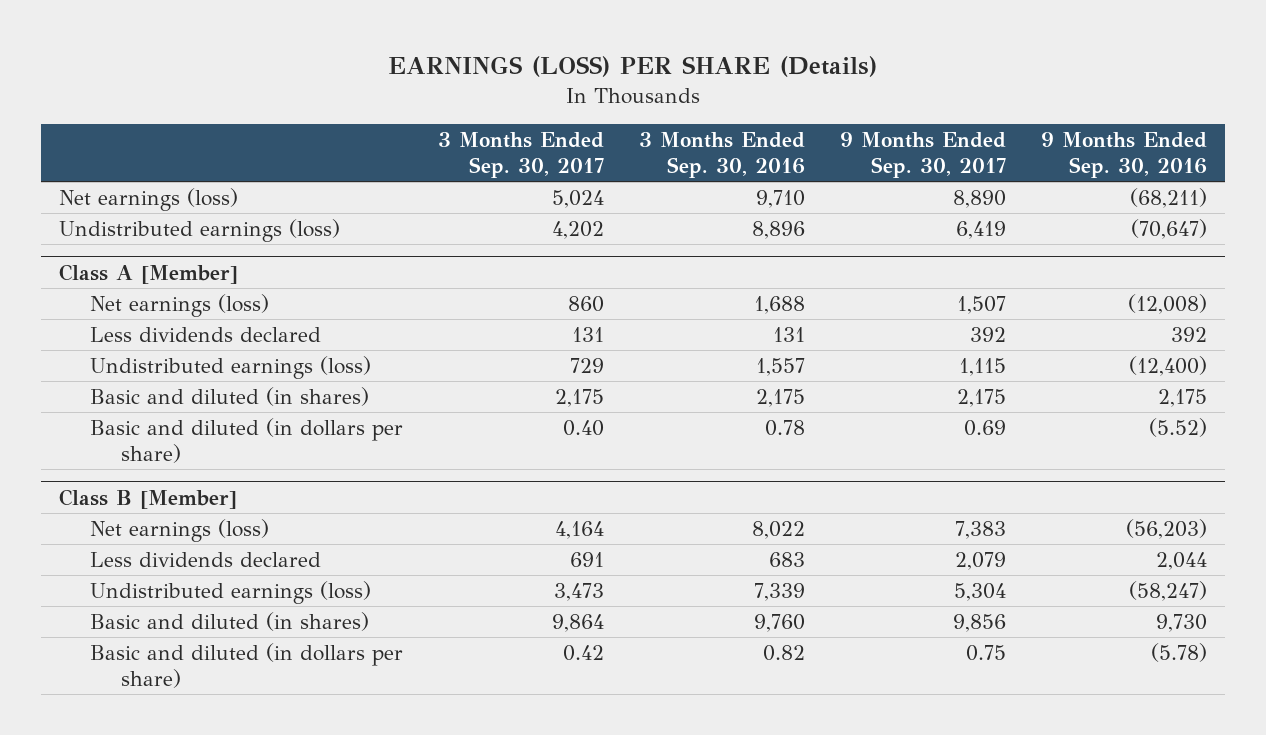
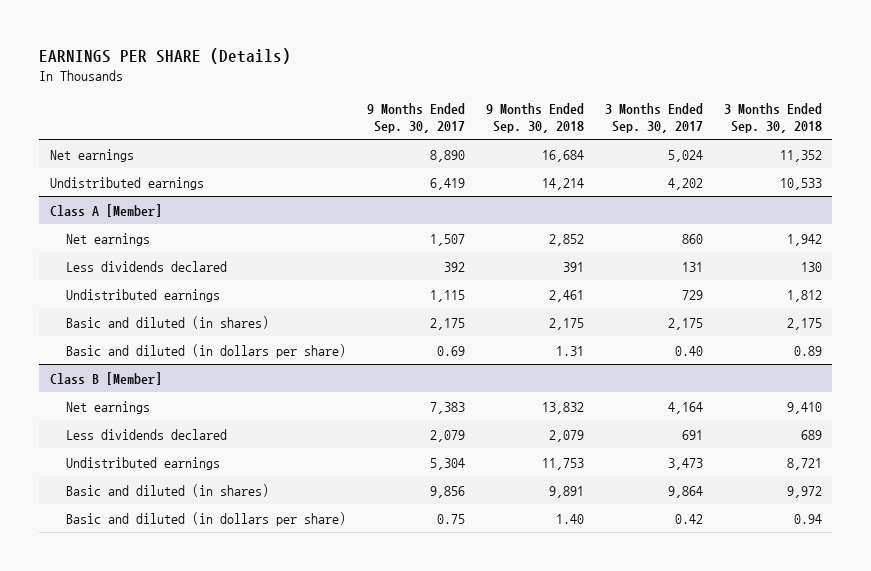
- EARNINGS (LOSS) PER SHARE (Details)
+ EARNINGS PER SHARE (Details)
- | 3 Months Ended Sep. 30, 2017 | 3 Months Ended Sep. 30, 2016 | 9 Months Ended Sep. 30, 2017 | 9 Months Ended Sep. 30, 2016
+ | 9 Months Ended Sep. 30, 2017 | 9 Months Ended Sep. 30, 2018 | 3 Months Ended Sep. 30, 2017 | 3 Months Ended Sep. 30, 2018
- Net earnings (loss) | 5,024 | 9,710 | 8,890 | (68,211)
- Undistributed earnings (loss) | 4,202 | 8,896 | 6,419 | (70,647)
+ Net earnings | 8,890 | 16,684 | 5,024 | 11,352
+ Undistributed earnings | 6,419 | 14,214 | 4,202 | 10,533
@ Class A [Member]
- Net earnings (loss) | 860 | 1,688 | 1,507 | (12,008)
+ Net earnings | 1,507 | 2,852 | 860 | 1,942
- Undistributed earnings (loss) | 729 | 1,557 | 1,115 | (12,400)
+ Undistributed earnings | 1,115 | 2,461 | 729 | 1,812
@ Class B [Member]
- Net earnings (loss) | 4,164 | 8,022 | 7,383 | (56,203)
+ Net earnings | 7,383 | 13,832 | 4,164 | 9,410
- Undistributed earnings (loss) | 3,473 | 7,339 | 5,304 | (58,247)
+ Undistributed earnings | 5,304 | 11,753 | 3,473 | 8,721

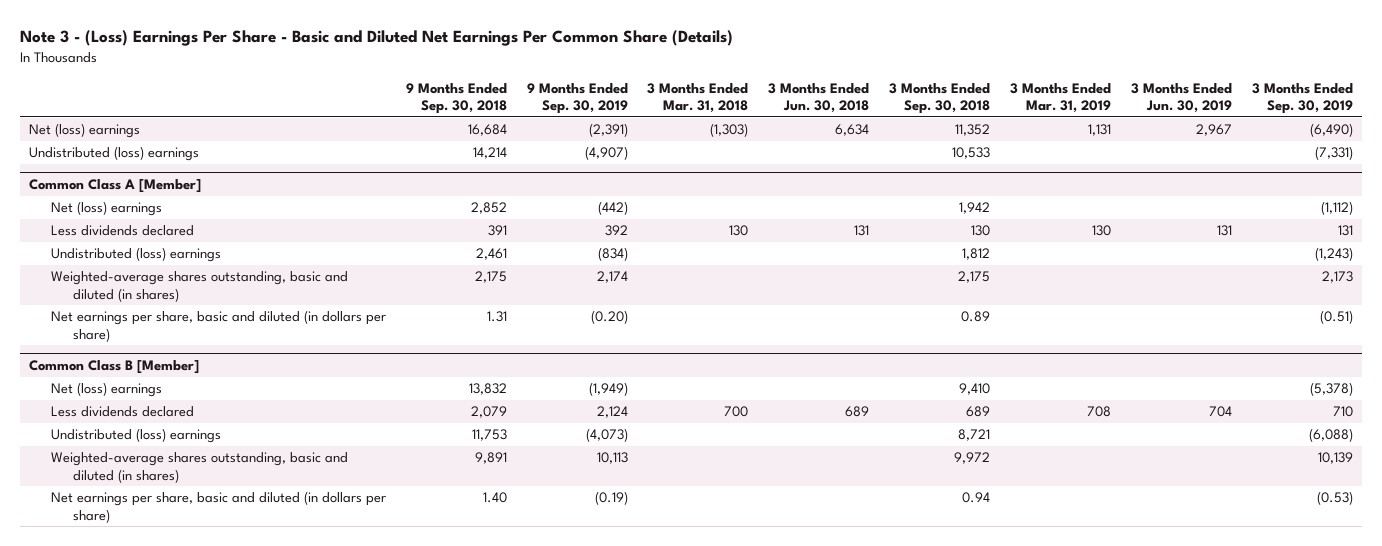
- EARNINGS PER SHARE (Details)
+ Note 3 - (Loss) Earnings Per Share - Basic and Diluted Net Earnings Per Common Share (Details)
- | 9 Months Ended Sep. 30, 2017 | 9 Months Ended Sep. 30, 2018 | 3 Months Ended Sep. 30, 2017 | 3 Months Ended Sep. 30, 2018
+ | 9 Months Ended Sep. 30, 2018 | 9 Months Ended Sep. 30, 2019 | 3 Months Ended Mar. 31, 2018 | 3 Months Ended Jun. 30, 2018 | 3 Months Ended Sep. 30, 2018 | 3 Months Ended Mar. 31, 2019 | 3 Months Ended Jun. 30, 2019 | 3 Months Ended Sep. 30, 2019
- Net earnings | 8,890 | 16,684 | 5,024 | 11,352
- Undistributed earnings | 6,419 | 14,214 | 4,202 | 10,533
- Class A [Member]
- Net earnings | 1,507 | 2,852 | 860 | 1,942
+ Net (loss) earnings | 16,684 | (2,391) | (1,303) | 6,634 | 11,352 | 1,131 | 2,967 | (6,490)
+ Undistributed (loss) earnings | 14,214 | (4,907) | | | 10,533 | | | (7,331)
+ Common Class A [Member]
+ Net (loss) earnings | 2,852 | (442) | | | 1,942 | | | (1,112)
- Undistributed earnings | 1,115 | 2,461 | 729 | 1,812
- Basic and diluted (in shares) | 2,175 | 2,175 | 2,175 | 2,175
- Basic and diluted (in dollars per share) | 0.69 | 1.31 | 0.40 | 0.89
- Class B [Member]
- Net earnings | 7,383 | 13,832 | 4,164 | 9,410
+ Undistributed (loss) earnings | 2,461 | (834) | | | 1,812 | | | (1,243)
+ Weighted-average shares outstanding, basic and diluted (in shares) | 2,175 | 2,174 | | | 2,175 | | | 2,173
+ Net earnings per share, basic and diluted (in dollars per share) | 1.31 | (0.20) | | | 0.89 | | | (0.51)
+ Common Class B [Member]
+ Net (loss) earnings | 13,832 | (1,949) | | | 9,410 | | | (5,378)
- Undistributed earnings | 5,304 | 11,753 | 3,473 | 8,721
- Basic and diluted (in shares) | 9,856 | 9,891 | 9,864 | 9,972
- Basic and diluted (in dollars per share) | 0.75 | 1.40 | 0.42 | 0.94
+ Undistributed (loss) earnings | 11,753 | (4,073) | | | 8,721 | | | (6,088)
+ Weighted-average shares outstanding, basic and diluted (in shares) | 9,891 | 10,113 | | | 9,972 | | | 10,139
+ Net earnings per share, basic and diluted (in dollars per share) | 1.40 | (0.19) | | | 0.94 | | | (0.53)

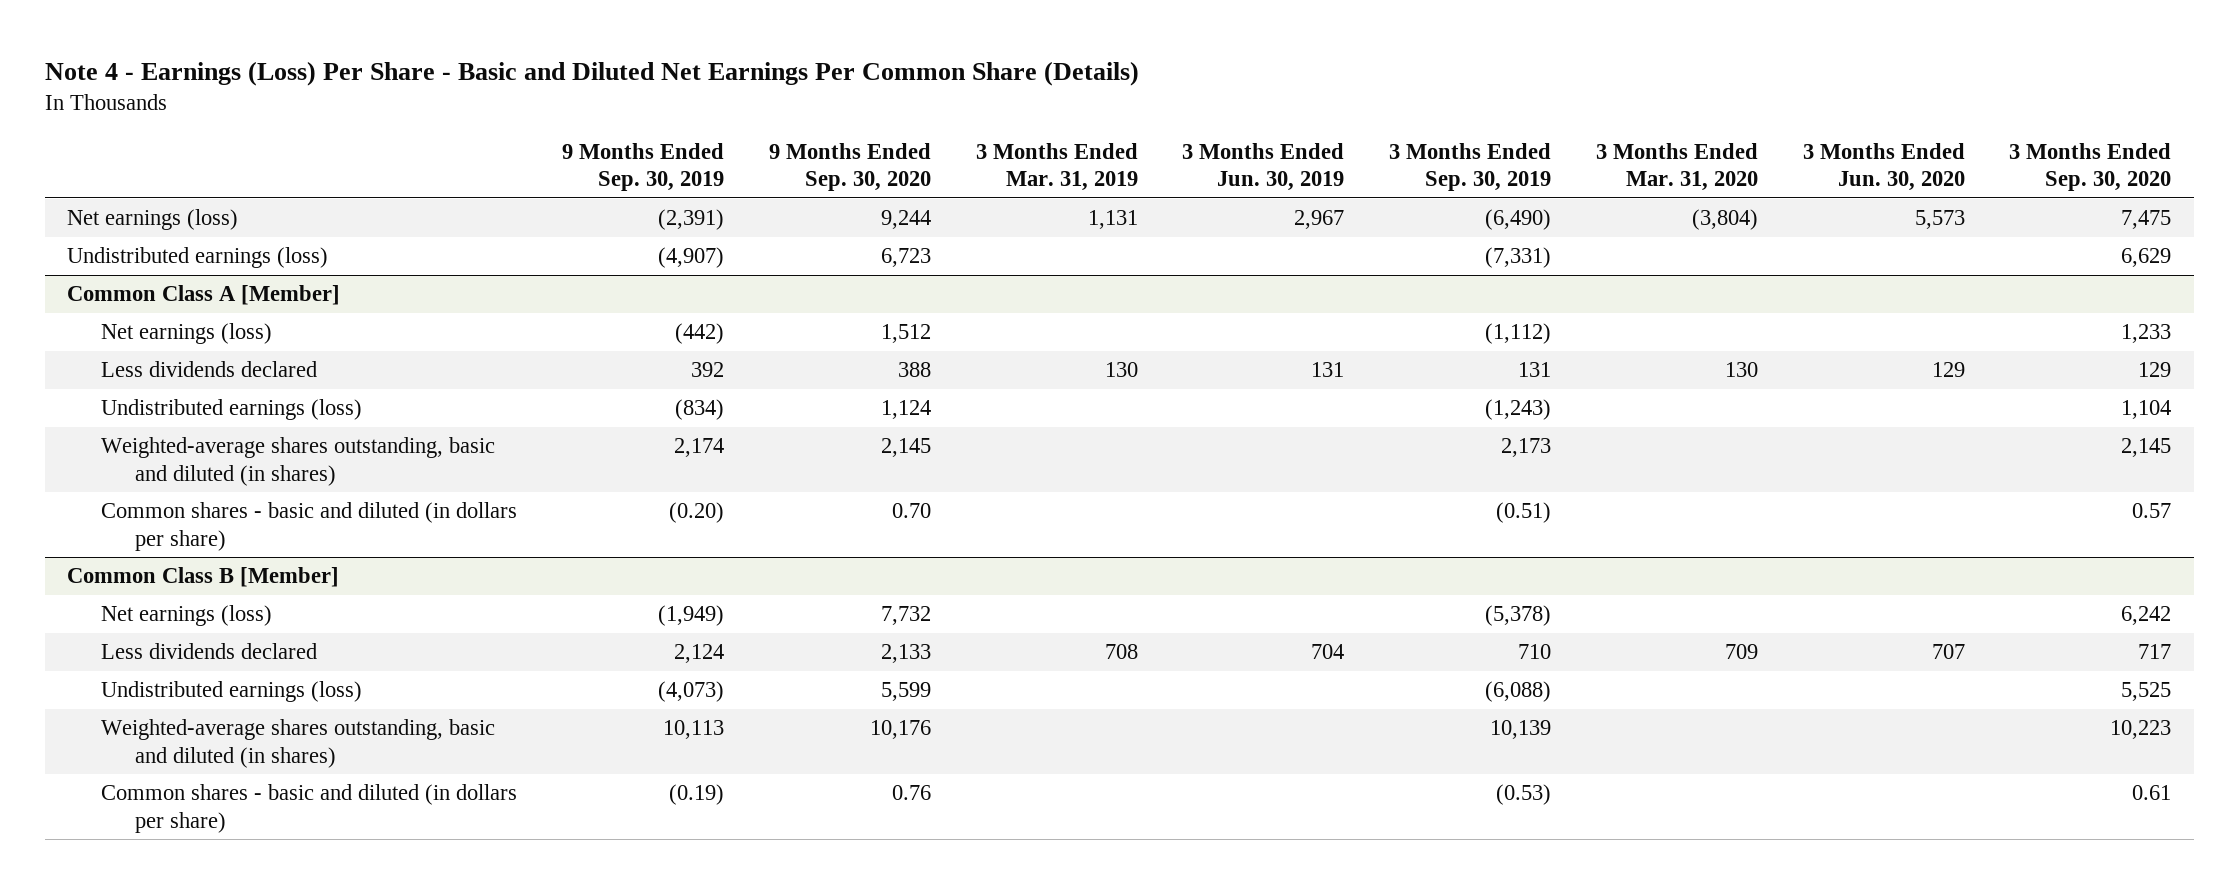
- Note 3 - (Loss) Earnings Per Share - Basic and Diluted Net Earnings Per Common Share (Details)
+ Note 4 - Earnings (Loss) Per Share - Basic and Diluted Net Earnings Per Common Share (Details)
- | 9 Months Ended Sep. 30, 2018 | 9 Months Ended Sep. 30, 2019 | 3 Months Ended Mar. 31, 2018 | 3 Months Ended Jun. 30, 2018 | 3 Months Ended Sep. 30, 2018 | 3 Months Ended Mar. 31, 2019 | 3 Months Ended Jun. 30, 2019 | 3 Months Ended Sep. 30, 2019
+ | 9 Months Ended Sep. 30, 2019 | 9 Months Ended Sep. 30, 2020 | 3 Months Ended Mar. 31, 2019 | 3 Months Ended Jun. 30, 2019 | 3 Months Ended Sep. 30, 2019 | 3 Months Ended Mar. 31, 2020 | 3 Months Ended Jun. 30, 2020 | 3 Months Ended Sep. 30, 2020
- Net (loss) earnings | 16,684 | (2,391) | (1,303) | 6,634 | 11,352 | 1,131 | 2,967 | (6,490)
- Undistributed (loss) earnings | 14,214 | (4,907) | | | 10,533 | | | (7,331)
+ Net earnings (loss) | (2,391) | 9,244 | 1,131 | 2,967 | (6,490) | (3,804) | 5,573 | 7,475
+ Undistributed earnings (loss) | (4,907) | 6,723 | | | (7,331) | | | 6,629
@ Common Class A [Member]
- Net (loss) earnings | 2,852 | (442) | | | 1,942 | | | (1,112)
+ Net earnings (loss) | (442) | 1,512 | | | (1,112) | | | 1,233
- Undistributed (loss) earnings | 2,461 | (834) | | | 1,812 | | | (1,243)
+ Undistributed earnings (loss) | (834) | 1,124 | | | (1,243) | | | 1,104
- Net earnings per share, basic and diluted (in dollars per share) | 1.31 | (0.20) | | | 0.89 | | | (0.51)
+ Common shares - basic and diluted (in dollars per share) | (0.20) | 0.70 | | | (0.51) | | | 0.57
@ Common Class B [Member]
- Net (loss) earnings | 13,832 | (1,949) | | | 9,410 | | | (5,378)
+ Net earnings (loss) | (1,949) | 7,732 | | | (5,378) | | | 6,242
- Undistributed (loss) earnings | 11,753 | (4,073) | | | 8,721 | | | (6,088)
+ Undistributed earnings (loss) | (4,073) | 5,599 | | | (6,088) | | | 5,525
- Net earnings per share, basic and diluted (in dollars per share) | 1.40 | (0.19) | | | 0.94 | | | (0.53)
+ Common shares - basic and diluted (in dollars per share) | (0.19) | 0.76 | | | (0.53) | | | 0.61

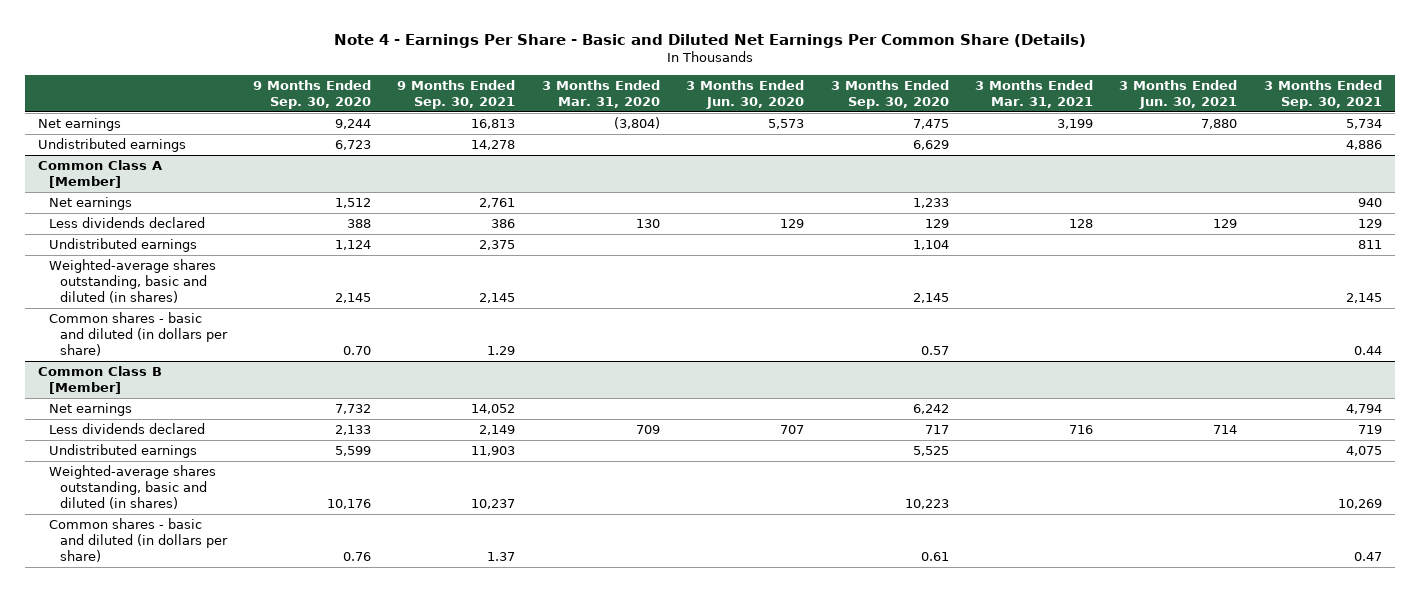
- Note 4 - Earnings (Loss) Per Share - Basic and Diluted Net Earnings Per Common Share (Details)
+ Note 4 - Earnings Per Share - Basic and Diluted Net Earnings Per Common Share (Details)
- | 9 Months Ended Sep. 30, 2019 | 9 Months Ended Sep. 30, 2020 | 3 Months Ended Mar. 31, 2019 | 3 Months Ended Jun. 30, 2019 | 3 Months Ended Sep. 30, 2019 | 3 Months Ended Mar. 31, 2020 | 3 Months Ended Jun. 30, 2020 | 3 Months Ended Sep. 30, 2020
+ | 9 Months Ended Sep. 30, 2020 | 9 Months Ended Sep. 30, 2021 | 3 Months Ended Mar. 31, 2020 | 3 Months Ended Jun. 30, 2020 | 3 Months Ended Sep. 30, 2020 | 3 Months Ended Mar. 31, 2021 | 3 Months Ended Jun. 30, 2021 | 3 Months Ended Sep. 30, 2021
- Net earnings (loss) | (2,391) | 9,244 | 1,131 | 2,967 | (6,490) | (3,804) | 5,573 | 7,475
- Undistributed earnings (loss) | (4,907) | 6,723 | | | (7,331) | | | 6,629
+ Net earnings | 9,244 | 16,813 | (3,804) | 5,573 | 7,475 | 3,199 | 7,880 | 5,734
+ Undistributed earnings | 6,723 | 14,278 | | | 6,629 | | | 4,886
@ Common Class A [Member]
- Net earnings (loss) | (442) | 1,512 | | | (1,112) | | | 1,233
+ Net earnings | 1,512 | 2,761 | | | 1,233 | | | 940
- Undistributed earnings (loss) | (834) | 1,124 | | | (1,243) | | | 1,104
+ Undistributed earnings | 1,124 | 2,375 | | | 1,104 | | | 811
@ Common Class B [Member]
- Net earnings (loss) | (1,949) | 7,732 | | | (5,378) | | | 6,242
+ Net earnings | 7,732 | 14,052 | | | 6,242 | | | 4,794
- Undistributed earnings (loss) | (4,073) | 5,599 | | | (6,088) | | | 5,525
+ Undistributed earnings | 5,599 | 11,903 | | | 5,525 | | | 4,075

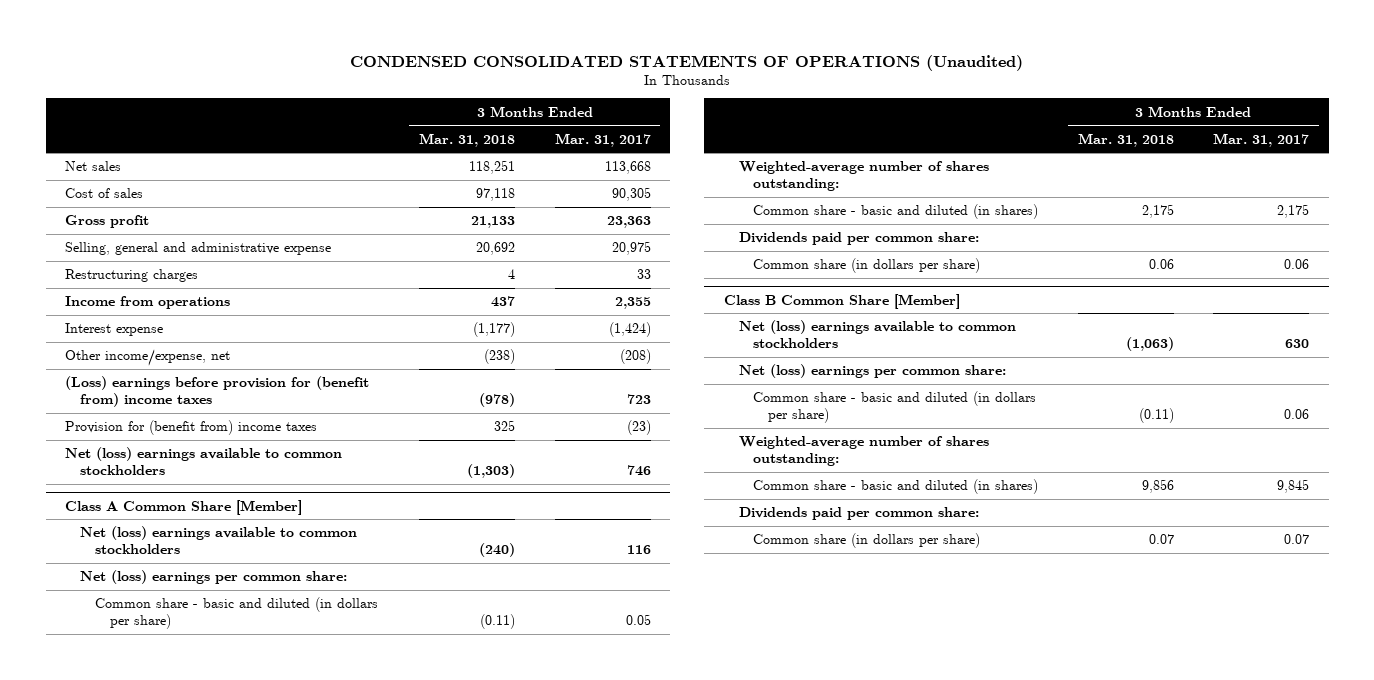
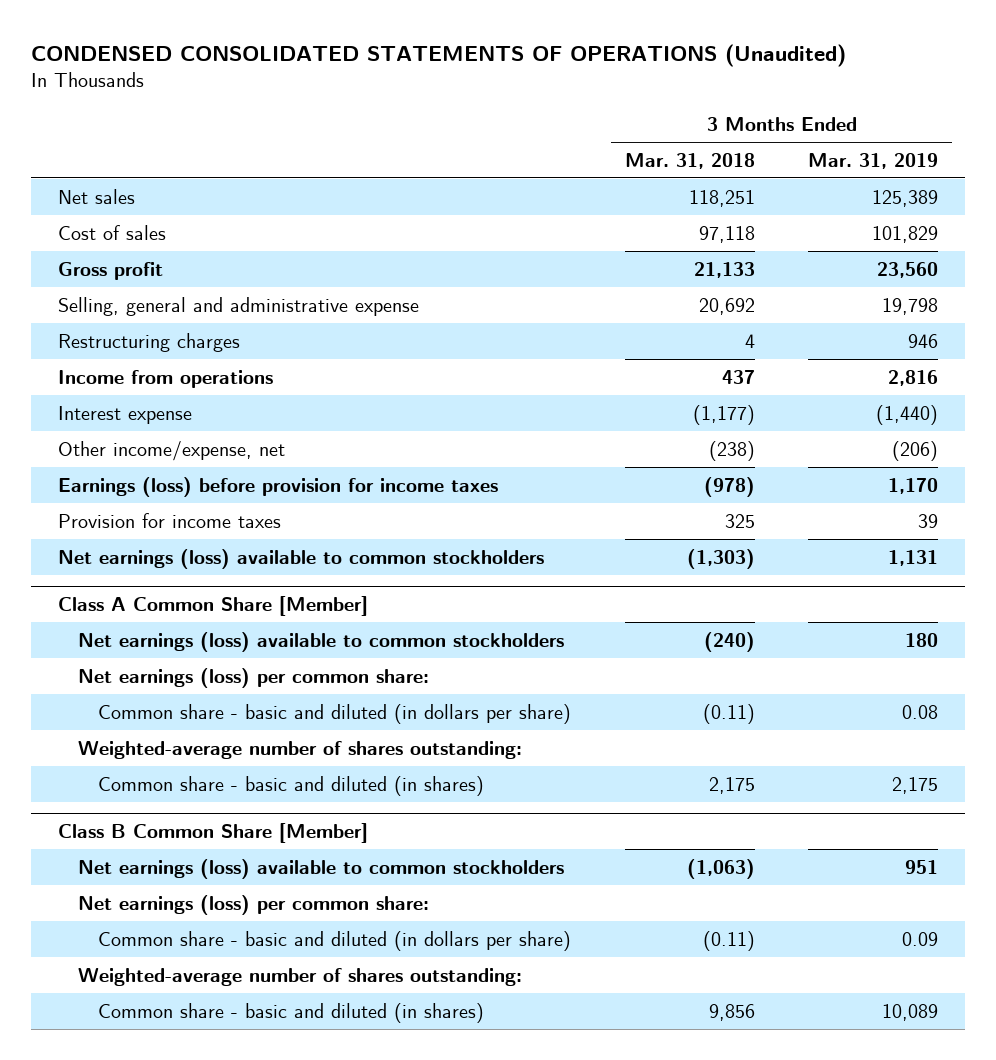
- | 3 Months Ended Mar. 31, 2018 | 3 Months Ended Mar. 31, 2017
+ | 3 Months Ended Mar. 31, 2018 | 3 Months Ended Mar. 31, 2019
- (Loss) earnings before provision for (benefit from) income taxes | (978) | 723
- Provision for (benefit from) income taxes | 325 | (23)
- Net (loss) earnings available to common stockholders | (1,303) | 746
+ Earnings (loss) before provision for income taxes | (978) | 1,170
+ Provision for income taxes | 325 | 39
+ Net earnings (loss) available to common stockholders | (1,303) | 1,131
@ Class A Common Share [Member]
- Net (loss) earnings available to common stockholders | (240) | 116
- Net (loss) earnings per common share:
+ Net earnings (loss) available to common stockholders | (240) | 180
+ Net earnings (loss) per common share:
- Dividends paid per common share:
- Common share (in dollars per share) | 0.06 | 0.06
@ Class B Common Share [Member]
- Net (loss) earnings available to common stockholders | (1,063) | 630
- Net (loss) earnings per common share:
+ Net earnings (loss) available to common stockholders | (1,063) | 951
+ Net earnings (loss) per common share:
- Dividends paid per common share:
- Common share (in dollars per share) | 0.07 | 0.07

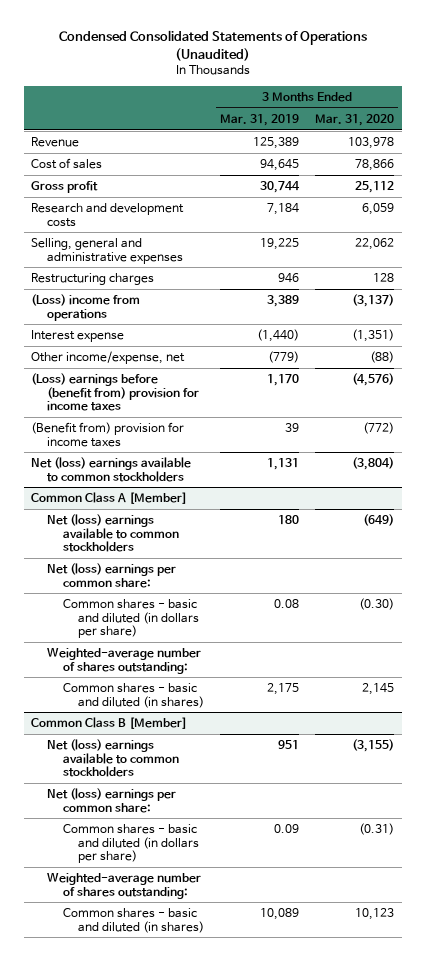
- CONDENSED CONSOLIDATED STATEMENTS OF OPERATIONS (Unaudited)
+ Condensed Consolidated Statements of Operations (Unaudited)
- | 3 Months Ended Mar. 31, 2018 | 3 Months Ended Mar. 31, 2019
+ | 3 Months Ended Mar. 31, 2019 | 3 Months Ended Mar. 31, 2020
- Net sales | 118,251 | 125,389
- Cost of sales | 97,118 | 101,829
- Gross profit | 21,133 | 23,560
- Selling, general and administrative expense | 20,692 | 19,798
+ Revenue | 125,389 | 103,978
+ Cost of sales | 94,645 | 78,866
+ Gross profit | 30,744 | 25,112
+ Research and development costs | 7,184 | 6,059
+ Selling, general and administrative expenses | 19,225 | 22,062
- Income from operations | 437 | 2,816
+ (Loss) income from operations | 3,389 | (3,137)
- Other income/expense, net | (238) | (206)
- Earnings (loss) before provision for income taxes | (978) | 1,170
- Provision for income taxes | 325 | 39
- Net earnings (loss) available to common stockholders | (1,303) | 1,131
- Class A Common Share [Member]
- Net earnings (loss) available to common stockholders | (240) | 180
- Net earnings (loss) per common share:
- Common share - basic and diluted (in dollars per share) | (0.11) | 0.08
+ Other income/expense, net | (779) | (88)
+ (Loss) earnings before (benefit from) provision for income taxes | 1,170 | (4,576)
+ (Benefit from) provision for income taxes | 39 | (772)
+ Net (loss) earnings available to common stockholders | 1,131 | (3,804)
+ Common Class A [Member]
+ Net (loss) earnings available to common stockholders | 180 | (649)
+ Net (loss) earnings per common share:
+ Common shares - basic and diluted (in dollars per share) | 0.08 | (0.30)
- Common share - basic and diluted (in shares) | 2,175 | 2,175
- Class B Common Share [Member]
- Net earnings (loss) available to common stockholders | (1,063) | 951
- Net earnings (loss) per common share:
- Common share - basic and diluted (in dollars per share) | (0.11) | 0.09
+ Common shares - basic and diluted (in shares) | 2,175 | 2,145
+ Common Class B [Member]
+ Net (loss) earnings available to common stockholders | 951 | (3,155)
+ Net (loss) earnings per common share:
+ Common shares - basic and diluted (in dollars per share) | 0.09 | (0.31)
- Common share - basic and diluted (in shares) | 9,856 | 10,089
+ Common shares - basic and diluted (in shares) | 10,089 | 10,123

